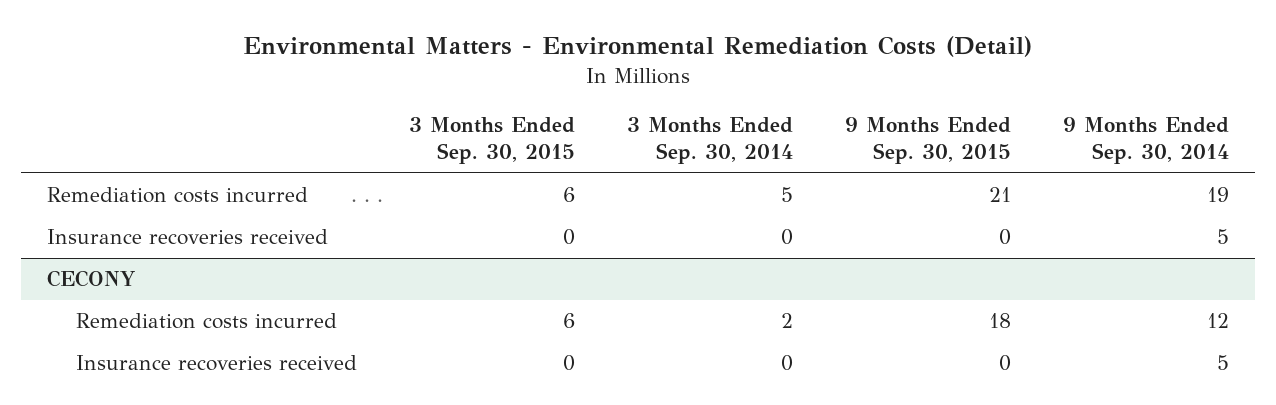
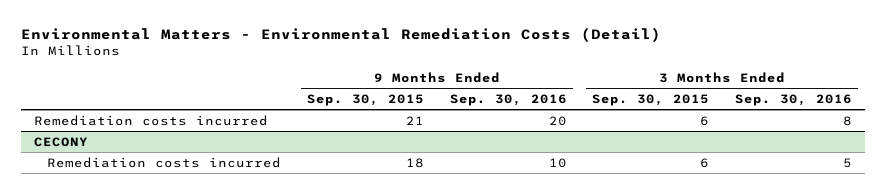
- | 3 Months Ended Sep. 30, 2015 | 3 Months Ended Sep. 30, 2014 | 9 Months Ended Sep. 30, 2015 | 9 Months Ended Sep. 30, 2014
+ | 9 Months Ended Sep. 30, 2015 | 9 Months Ended Sep. 30, 2016 | 3 Months Ended Sep. 30, 2015 | 3 Months Ended Sep. 30, 2016
- Insurance recoveries received | 0 | 0 | 0 | 5
@ CECONY
- Insurance recoveries received | 0 | 0 | 0 | 5

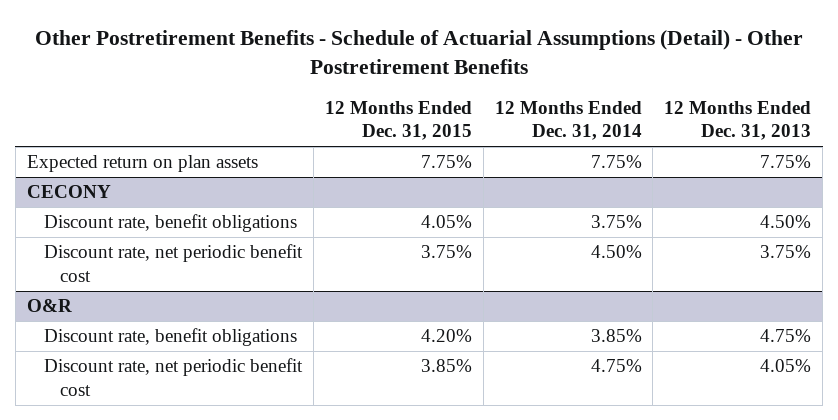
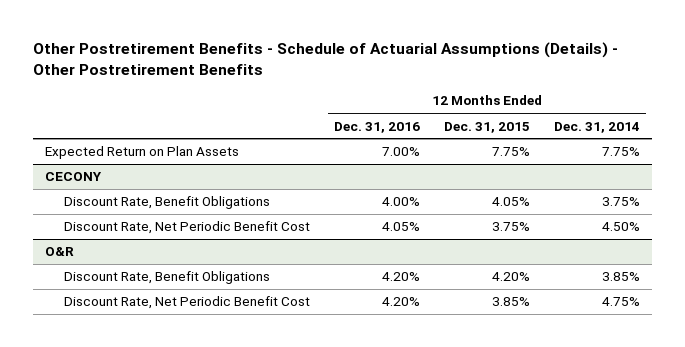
- Other Postretirement Benefits - Schedule of Actuarial Assumptions (Detail) - Other Postretirement Benefits
+ Other Postretirement Benefits - Schedule of Actuarial Assumptions (Details) - Other Postretirement Benefits
- | 12 Months Ended Dec. 31, 2015 | 12 Months Ended Dec. 31, 2014 | 12 Months Ended Dec. 31, 2013
+ | 12 Months Ended Dec. 31, 2016 | 12 Months Ended Dec. 31, 2015 | 12 Months Ended Dec. 31, 2014
- Expected return on plan assets | 7.75% | 7.75% | 7.75%
+ Expected Return on Plan Assets | 7.00% | 7.75% | 7.75%
@ CECONY
- Discount rate, benefit obligations | 4.05% | 3.75% | 4.50%
- Discount rate, net periodic benefit cost | 3.75% | 4.50% | 3.75%
+ Discount Rate, Benefit Obligations | 4.00% | 4.05% | 3.75%
+ Discount Rate, Net Periodic Benefit Cost | 4.05% | 3.75% | 4.50%
@ O&R
- Discount rate, benefit obligations | 4.20% | 3.85% | 4.75%
- Discount rate, net periodic benefit cost | 3.85% | 4.75% | 4.05%
+ Discount Rate, Benefit Obligations | 4.20% | 4.20% | 3.85%
+ Discount Rate, Net Periodic Benefit Cost | 4.20% | 3.85% | 4.75%

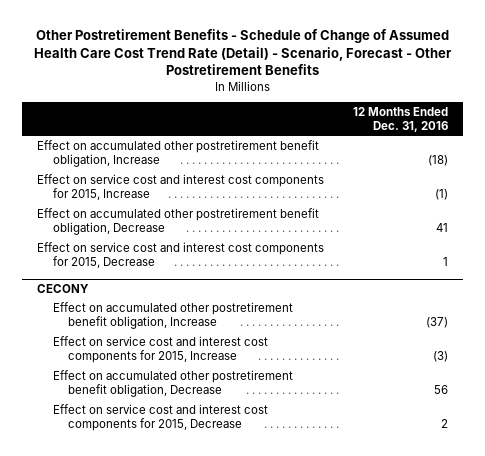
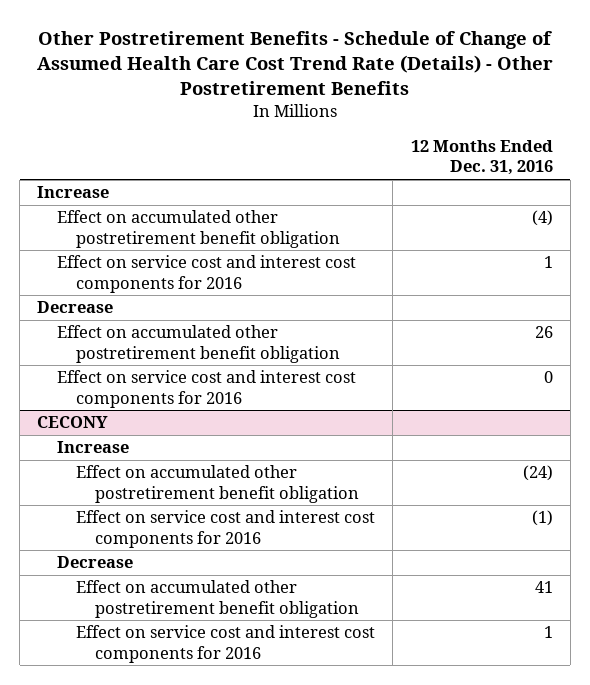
- Other Postretirement Benefits - Schedule of Change of Assumed Health Care Cost Trend Rate (Detail) - Scenario, Forecast - Other Postretirement Benefits
+ Other Postretirement Benefits - Schedule of Change of Assumed Health Care Cost Trend Rate (Details) - Other Postretirement Benefits
- Effect on accumulated other postretirement benefit obligation, Increase | (18)
- Effect on service cost and interest cost components for 2015, Increase | (1)
- Effect on accumulated other postretirement benefit obligation, Decrease | 41
- Effect on service cost and interest cost components for 2015, Decrease | 1
+ Increase
+ Effect on accumulated other postretirement benefit obligation | (4)
+ Effect on service cost and interest cost components for 2016 | 1
+ Decrease
+ Effect on accumulated other postretirement benefit obligation | 26
+ Effect on service cost and interest cost components for 2016 | 0
@ CECONY
- Effect on accumulated other postretirement benefit obligation, Increase | (37)
- Effect on service cost and interest cost components for 2015, Increase | (3)
- Effect on accumulated other postretirement benefit obligation, Decrease | 56
- Effect on service cost and interest cost components for 2015, Decrease | 2
+ Increase
+ Effect on accumulated other postretirement benefit obligation | (24)
+ Effect on service cost and interest cost components for 2016 | (1)
+ Decrease
+ Effect on accumulated other postretirement benefit obligation | 41
+ Effect on service cost and interest cost components for 2016 | 1

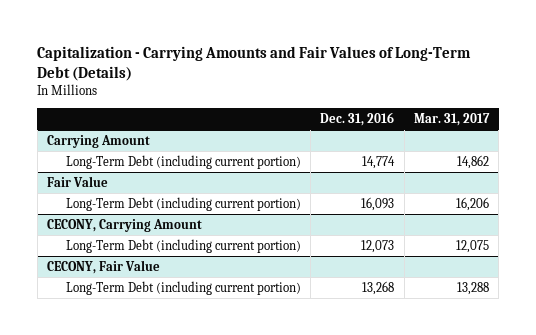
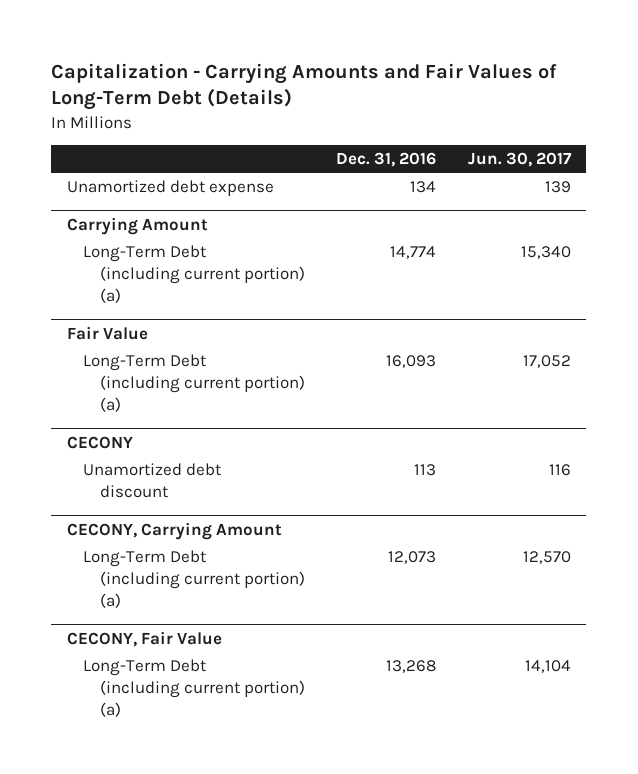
- | Dec. 31, 2016 | Mar. 31, 2017
+ | Dec. 31, 2016 | Jun. 30, 2017
+ Unamortized debt expense | 134 | 139
@ Carrying Amount
- Long-Term Debt (including current portion) | 14,774 | 14,862
+ Long-Term Debt (including current portion) (a) | 14,774 | 15,340
@ Fair Value
- Long-Term Debt (including current portion) | 16,093 | 16,206
+ Long-Term Debt (including current portion) (a) | 16,093 | 17,052
+ CECONY
+ Unamortized debt discount | 113 | 116
@ CECONY, Carrying Amount
- Long-Term Debt (including current portion) | 12,073 | 12,075
+ Long-Term Debt (including current portion) (a) | 12,073 | 12,570
@ CECONY, Fair Value
- Long-Term Debt (including current portion) | 13,268 | 13,288
+ Long-Term Debt (including current portion) (a) | 13,268 | 14,104

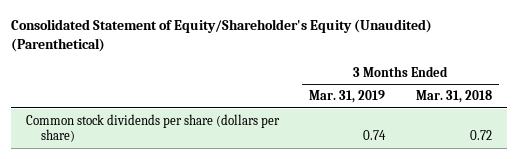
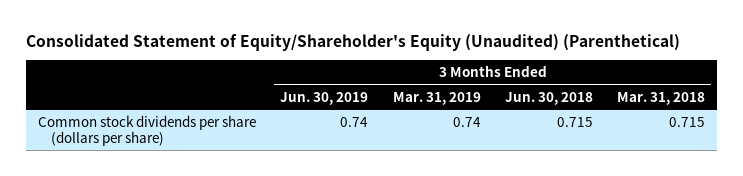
- | 3 Months Ended Mar. 31, 2019 | 3 Months Ended Mar. 31, 2018
+ | 3 Months Ended Jun. 30, 2019 | 3 Months Ended Mar. 31, 2019 | 3 Months Ended Jun. 30, 2018 | 3 Months Ended Mar. 31, 2018
- Common stock dividends per share (dollars per share) | 0.74 | 0.72
+ Common stock dividends per share (dollars per share) | 0.74 | 0.74 | 0.715 | 0.715

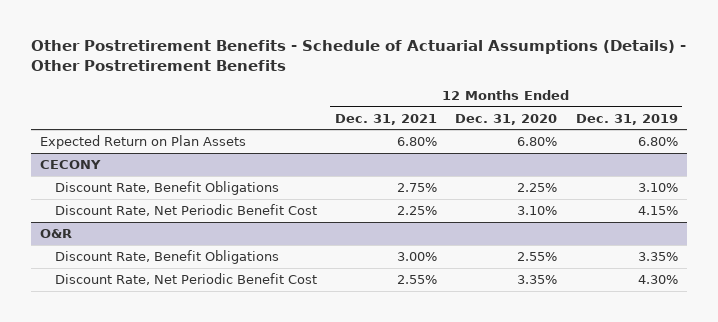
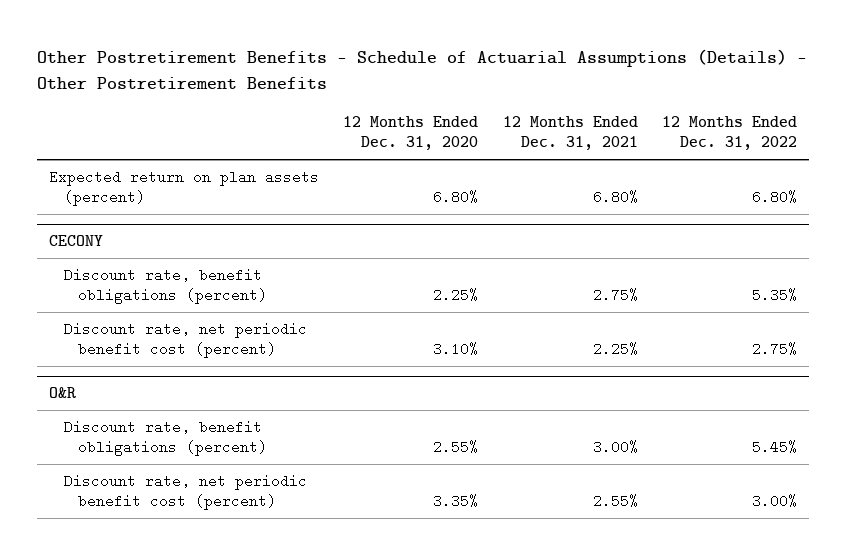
- | 12 Months Ended Dec. 31, 2021 | 12 Months Ended Dec. 31, 2020 | 12 Months Ended Dec. 31, 2019
+ | 12 Months Ended Dec. 31, 2020 | 12 Months Ended Dec. 31, 2021 | 12 Months Ended Dec. 31, 2022
- Expected Return on Plan Assets | 6.80% | 6.80% | 6.80%
+ Expected return on plan assets (percent) | 6.80% | 6.80% | 6.80%
@ CECONY
- Discount Rate, Benefit Obligations | 2.75% | 2.25% | 3.10%
- Discount Rate, Net Periodic Benefit Cost | 2.25% | 3.10% | 4.15%
+ Discount rate, benefit obligations (percent) | 2.25% | 2.75% | 5.35%
+ Discount rate, net periodic benefit cost (percent) | 3.10% | 2.25% | 2.75%
@ O&R
- Discount Rate, Benefit Obligations | 3.00% | 2.55% | 3.35%
- Discount Rate, Net Periodic Benefit Cost | 2.55% | 3.35% | 4.30%
+ Discount rate, benefit obligations (percent) | 2.55% | 3.00% | 5.45%
+ Discount rate, net periodic benefit cost (percent) | 3.35% | 2.55% | 3.00%

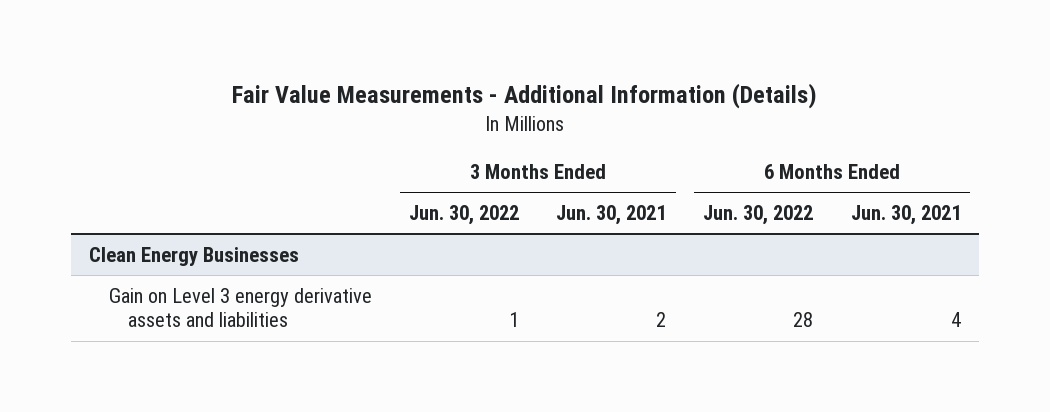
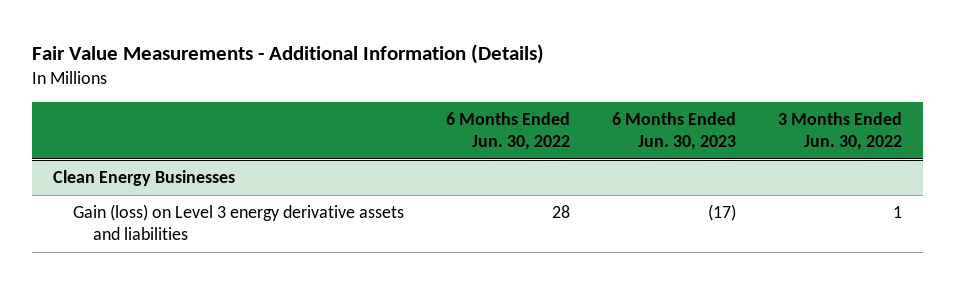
- | 3 Months Ended Jun. 30, 2022 | 3 Months Ended Jun. 30, 2021 | 6 Months Ended Jun. 30, 2022 | 6 Months Ended Jun. 30, 2021
+ | 6 Months Ended Jun. 30, 2022 | 6 Months Ended Jun. 30, 2023 | 3 Months Ended Jun. 30, 2022
@ Clean Energy Businesses
- Gain on Level 3 energy derivative assets and liabilities | 1 | 2 | 28 | 4
+ Gain (loss) on Level 3 energy derivative assets and liabilities | 28 | (17) | 1

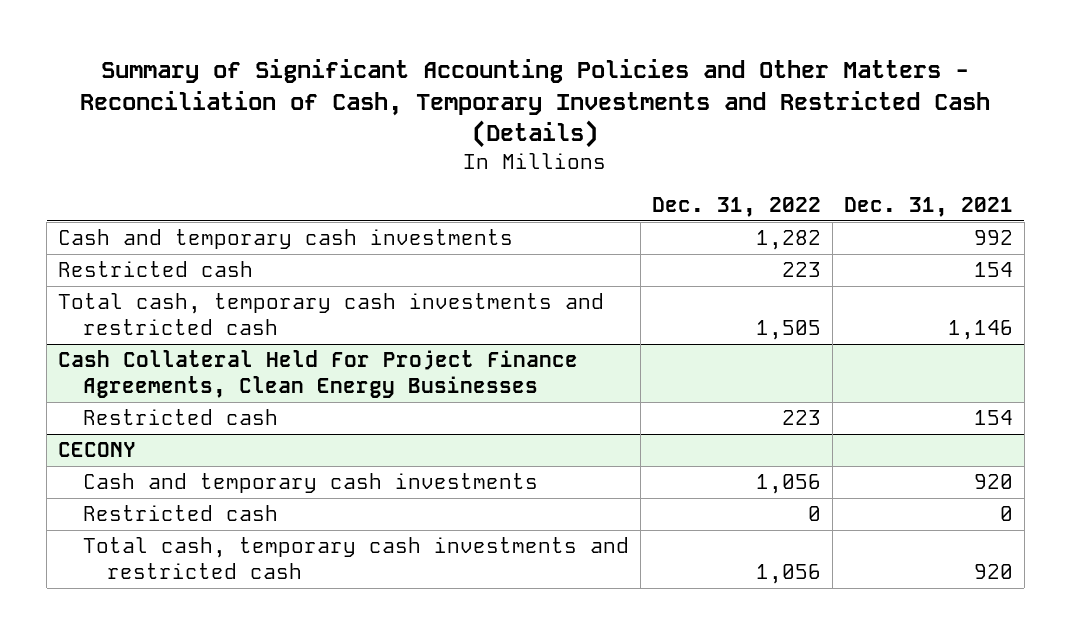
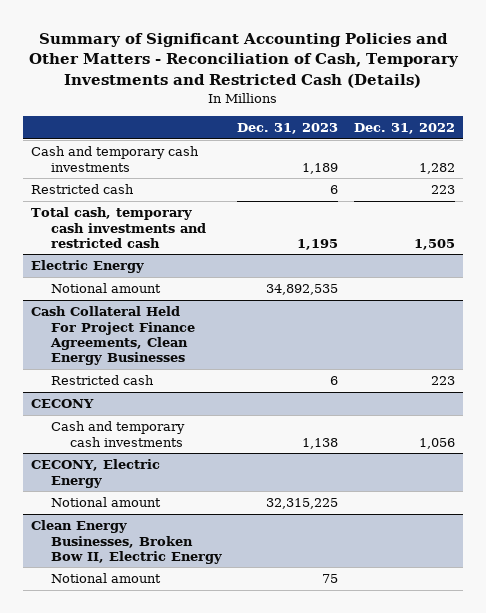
- | Dec. 31, 2022 | Dec. 31, 2021
+ | Dec. 31, 2023 | Dec. 31, 2022
+ Electric Energy
+ Notional amount | 34,892,535 |
@ CECONY
- Restricted cash | 0 | 0
- Total cash, temporary cash investments and restricted cash | 1,056 | 920
+ CECONY, Electric Energy
+ Notional amount | 32,315,225 |
+ Clean Energy Businesses, Broken Bow II, Electric Energy
+ Notional amount | 75 |

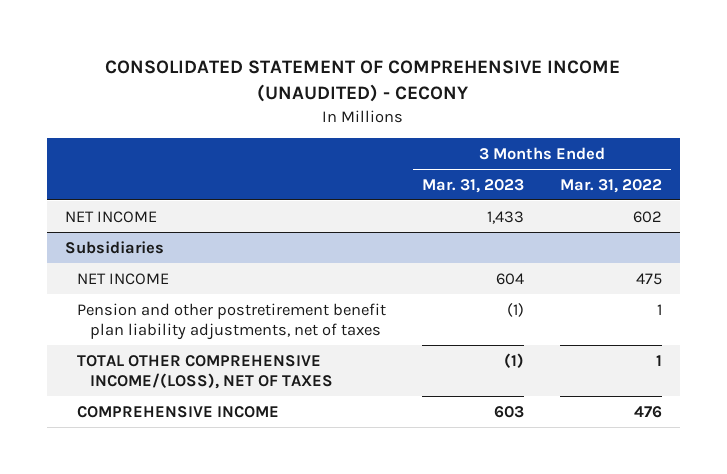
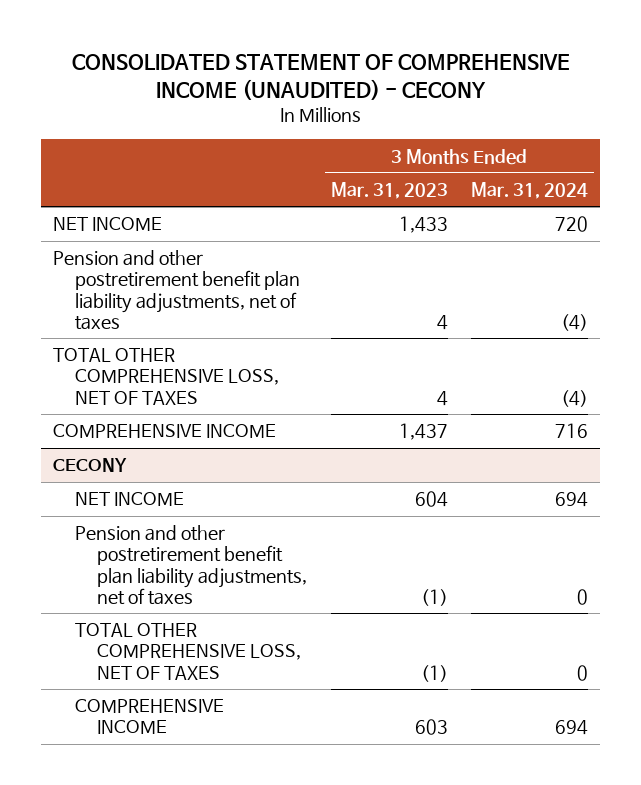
- | 3 Months Ended Mar. 31, 2023 | 3 Months Ended Mar. 31, 2022
+ | 3 Months Ended Mar. 31, 2023 | 3 Months Ended Mar. 31, 2024
- Subsidiaries
+ Pension and other postretirement benefit plan liability adjustments, net of taxes | 4 | (4)
+ TOTAL OTHER COMPREHENSIVE LOSS, NET OF TAXES | 4 | (4)
+ COMPREHENSIVE INCOME | 1,437 | 716
+ CECONY
- TOTAL OTHER COMPREHENSIVE INCOME/(LOSS), NET OF TAXES | (1) | 1
+ TOTAL OTHER COMPREHENSIVE LOSS, NET OF TAXES | (1) | 0

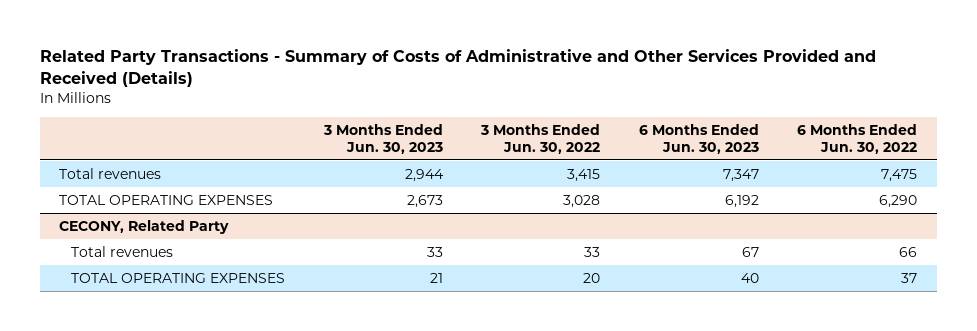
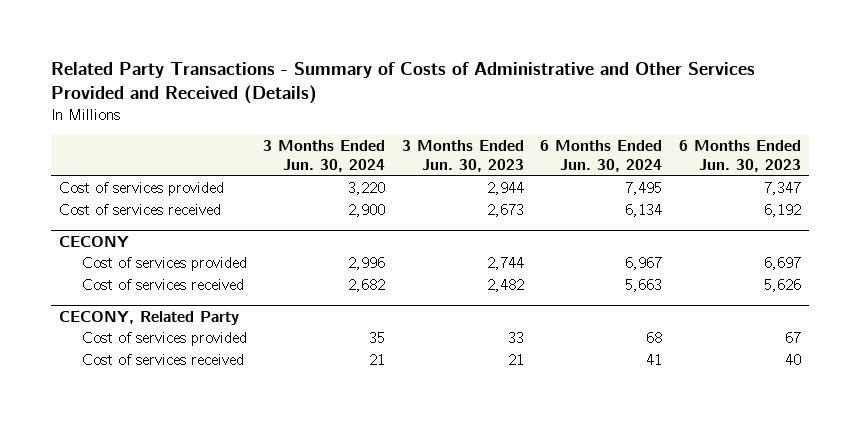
- | 3 Months Ended Jun. 30, 2023 | 3 Months Ended Jun. 30, 2022 | 6 Months Ended Jun. 30, 2023 | 6 Months Ended Jun. 30, 2022
+ | 3 Months Ended Jun. 30, 2024 | 3 Months Ended Jun. 30, 2023 | 6 Months Ended Jun. 30, 2024 | 6 Months Ended Jun. 30, 2023
- Total revenues | 2,944 | 3,415 | 7,347 | 7,475
- TOTAL OPERATING EXPENSES | 2,673 | 3,028 | 6,192 | 6,290
+ Cost of services provided | 3,220 | 2,944 | 7,495 | 7,347
+ Cost of services received | 2,900 | 2,673 | 6,134 | 6,192
+ CECONY
+ Cost of services provided | 2,996 | 2,744 | 6,967 | 6,697
+ Cost of services received | 2,682 | 2,482 | 5,663 | 5,626
@ CECONY, Related Party
- Total revenues | 33 | 33 | 67 | 66
- TOTAL OPERATING EXPENSES | 21 | 20 | 40 | 37
+ Cost of services provided | 35 | 33 | 68 | 67
+ Cost of services received | 21 | 21 | 41 | 40

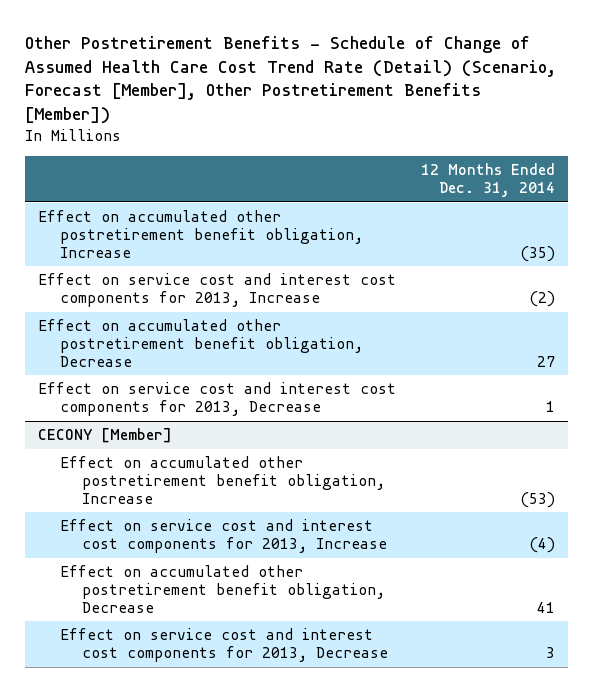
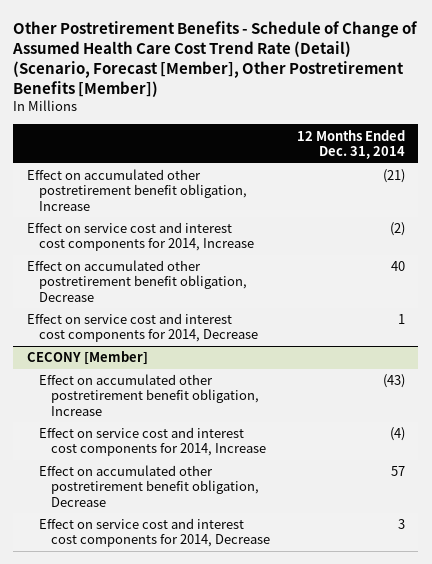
- Effect on accumulated other postretirement benefit obligation, Increase | (35)
- Effect on service cost and interest cost components for 2013, Increase | (2)
- Effect on accumulated other postretirement benefit obligation, Decrease | 27
- Effect on service cost and interest cost components for 2013, Decrease | 1
+ Effect on accumulated other postretirement benefit obligation, Increase | (21)
+ Effect on service cost and interest cost components for 2014, Increase | (2)
+ Effect on accumulated other postretirement benefit obligation, Decrease | 40
+ Effect on service cost and interest cost components for 2014, Decrease | 1
@ CECONY [Member]
- Effect on accumulated other postretirement benefit obligation, Increase | (53)
- Effect on service cost and interest cost components for 2013, Increase | (4)
- Effect on accumulated other postretirement benefit obligation, Decrease | 41
- Effect on service cost and interest cost components for 2013, Decrease | 3
+ Effect on accumulated other postretirement benefit obligation, Increase | (43)
+ Effect on service cost and interest cost components for 2014, Increase | (4)
+ Effect on accumulated other postretirement benefit obligation, Decrease | 57
+ Effect on service cost and interest cost components for 2014, Decrease | 3

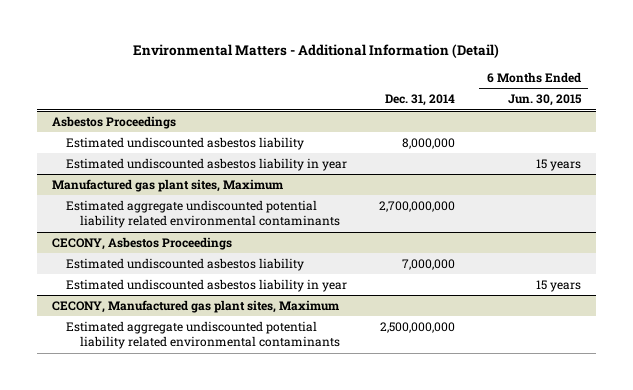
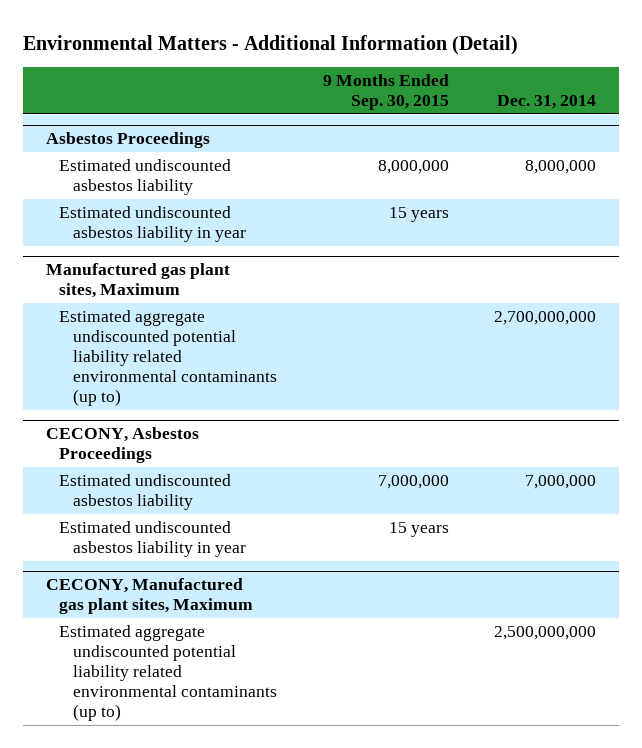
- | Dec. 31, 2014 | 6 Months Ended Jun. 30, 2015
+ | 9 Months Ended Sep. 30, 2015 | Dec. 31, 2014
@ Manufactured gas plant sites, Maximum
- Estimated aggregate undiscounted potential liability related environmental contaminants | 2,700,000,000 |
+ Estimated aggregate undiscounted potential liability related environmental contaminants (up to) | | 2,700,000,000
@ CECONY, Manufactured gas plant sites, Maximum
- Estimated aggregate undiscounted potential liability related environmental contaminants | 2,500,000,000 |
+ Estimated aggregate undiscounted potential liability related environmental contaminants (up to) | | 2,500,000,000

